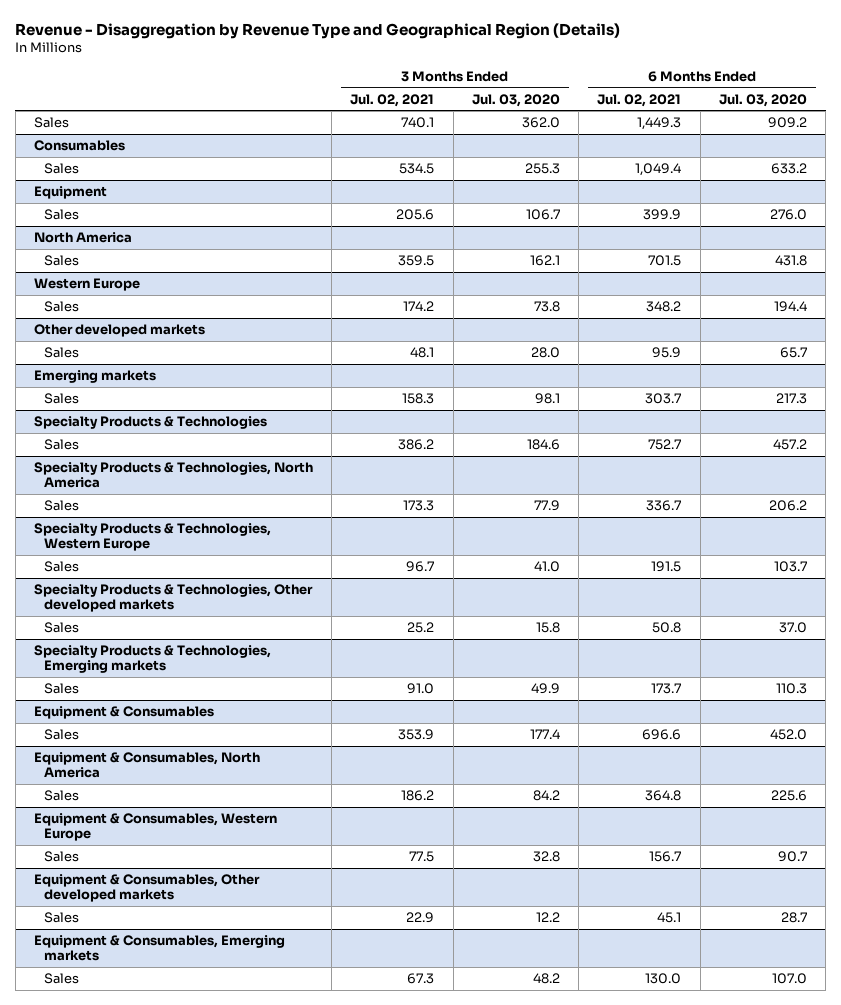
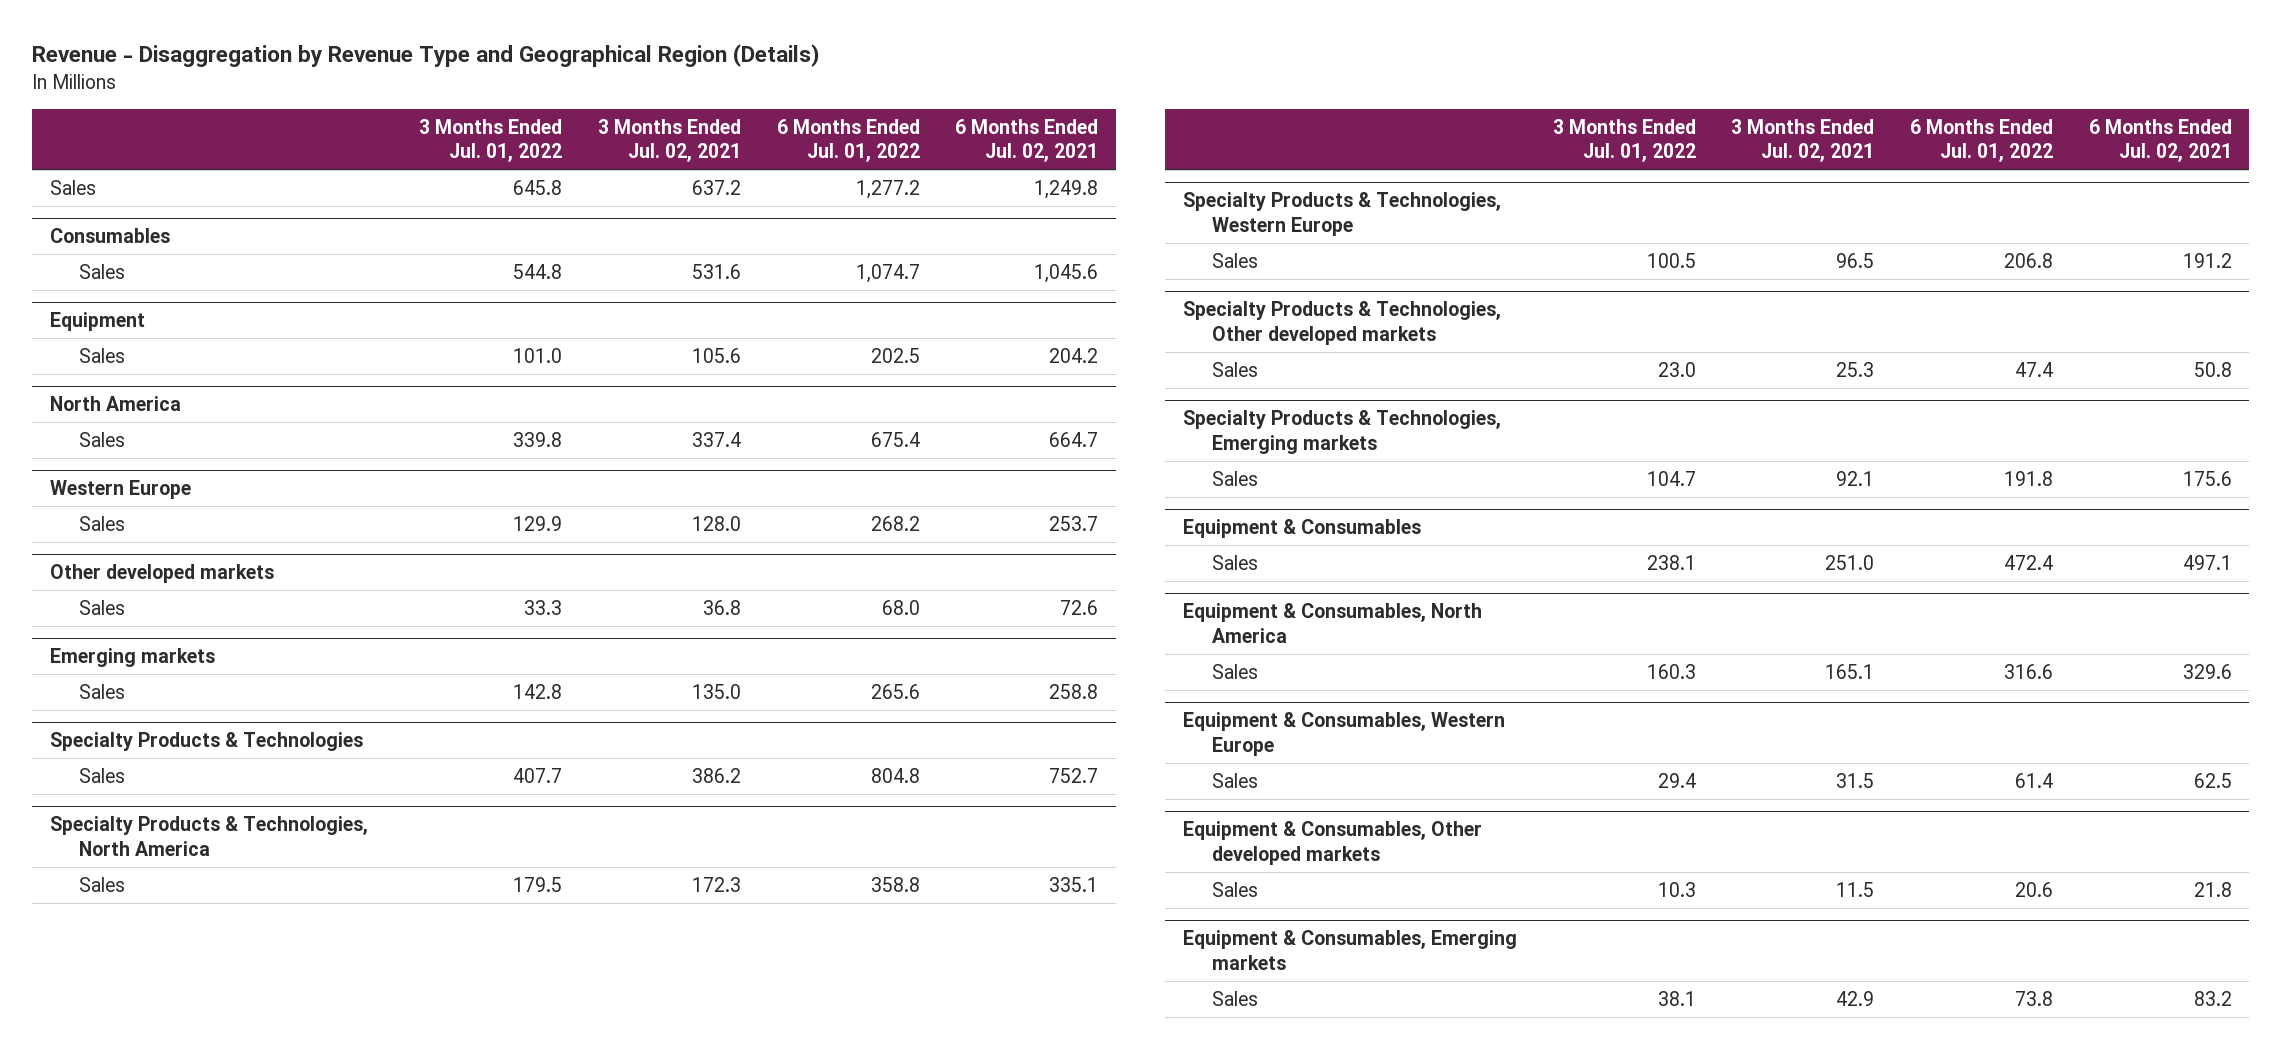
- | 3 Months Ended Jul. 02, 2021 | 3 Months Ended Jul. 03, 2020 | 6 Months Ended Jul. 02, 2021 | 6 Months Ended Jul. 03, 2020
+ | 3 Months Ended Jul. 01, 2022 | 3 Months Ended Jul. 02, 2021 | 6 Months Ended Jul. 01, 2022 | 6 Months Ended Jul. 02, 2021
- Sales | 740.1 | 362.0 | 1,449.3 | 909.2
+ Sales | 645.8 | 637.2 | 1,277.2 | 1,249.8
@ Consumables
- Sales | 534.5 | 255.3 | 1,049.4 | 633.2
+ Sales | 544.8 | 531.6 | 1,074.7 | 1,045.6
@ Equipment
- Sales | 205.6 | 106.7 | 399.9 | 276.0
+ Sales | 101.0 | 105.6 | 202.5 | 204.2
@ North America
- Sales | 359.5 | 162.1 | 701.5 | 431.8
+ Sales | 339.8 | 337.4 | 675.4 | 664.7
@ Western Europe
- Sales | 174.2 | 73.8 | 348.2 | 194.4
+ Sales | 129.9 | 128.0 | 268.2 | 253.7
@ Other developed markets
- Sales | 48.1 | 28.0 | 95.9 | 65.7
+ Sales | 33.3 | 36.8 | 68.0 | 72.6
@ Emerging markets
- Sales | 158.3 | 98.1 | 303.7 | 217.3
+ Sales | 142.8 | 135.0 | 265.6 | 258.8
@ Specialty Products & Technologies, North America
- Sales | 173.3 | 77.9 | 336.7 | 206.2
+ Sales | 179.5 | 172.3 | 358.8 | 335.1
@ Specialty Products & Technologies, Western Europe
- Sales | 96.7 | 41.0 | 191.5 | 103.7
+ Sales | 100.5 | 96.5 | 206.8 | 191.2
@ Specialty Products & Technologies, Other developed markets
- Sales | 25.2 | 15.8 | 50.8 | 37.0
+ Sales | 23.0 | 25.3 | 47.4 | 50.8
@ Specialty Products & Technologies, Emerging markets
- Sales | 91.0 | 49.9 | 173.7 | 110.3
+ Sales | 104.7 | 92.1 | 191.8 | 175.6
@ Equipment & Consumables
- Sales | 353.9 | 177.4 | 696.6 | 452.0
+ Sales | 238.1 | 251.0 | 472.4 | 497.1
@ Equipment & Consumables, North America
- Sales | 186.2 | 84.2 | 364.8 | 225.6
+ Sales | 160.3 | 165.1 | 316.6 | 329.6
@ Equipment & Consumables, Western Europe
- Sales | 77.5 | 32.8 | 156.7 | 90.7
+ Sales | 29.4 | 31.5 | 61.4 | 62.5
@ Equipment & Consumables, Other developed markets
- Sales | 22.9 | 12.2 | 45.1 | 28.7
+ Sales | 10.3 | 11.5 | 20.6 | 21.8
@ Equipment & Consumables, Emerging markets
- Sales | 67.3 | 48.2 | 130.0 | 107.0
+ Sales | 38.1 | 42.9 | 73.8 | 83.2

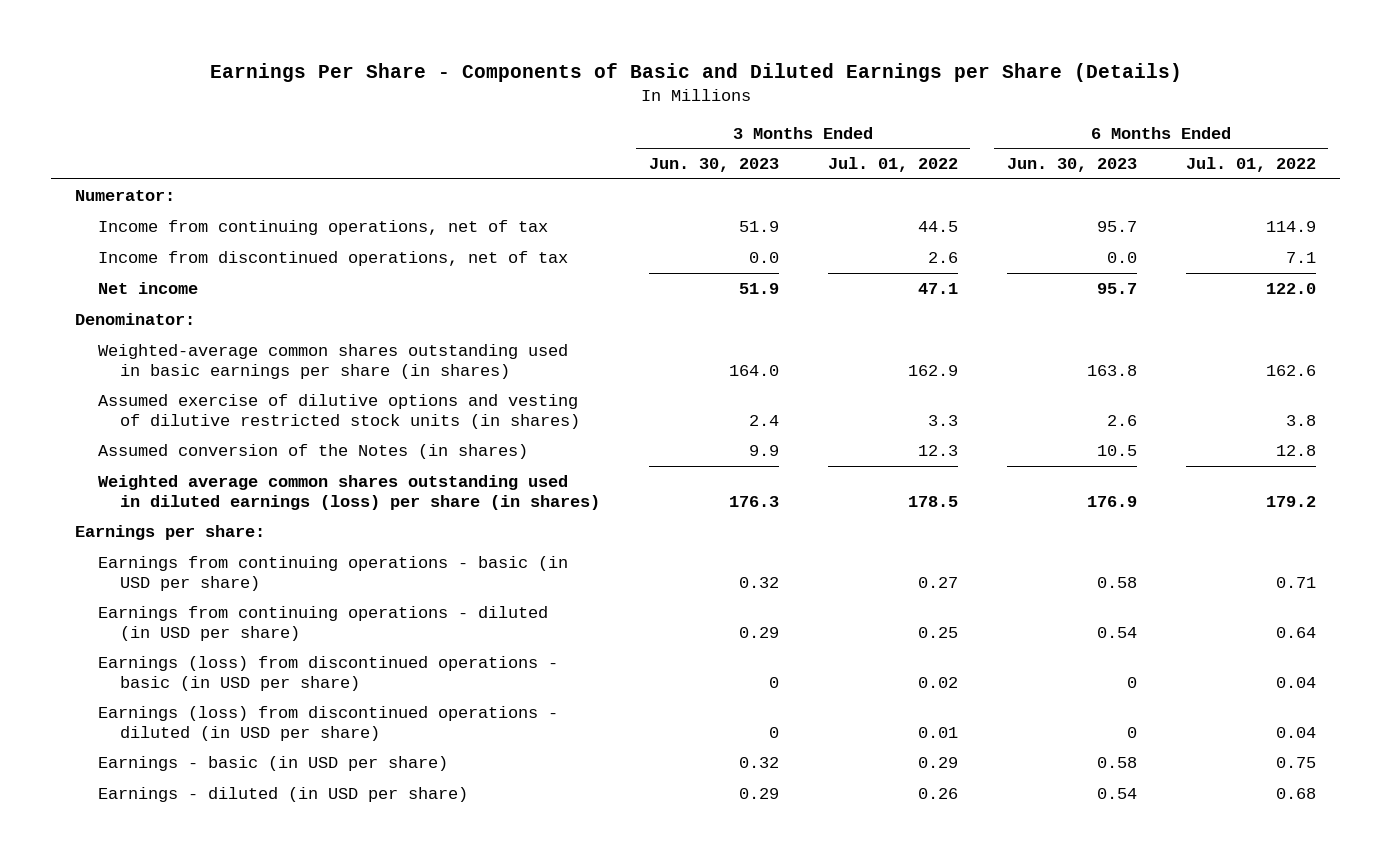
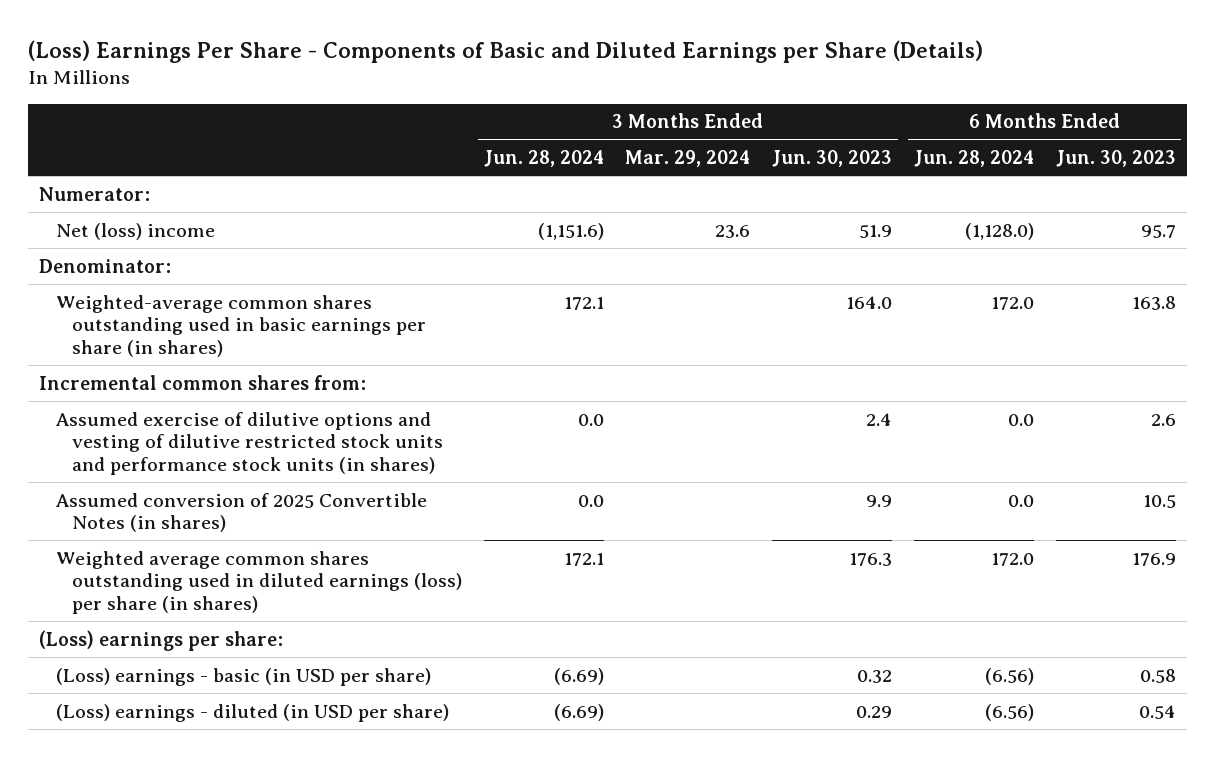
- Earnings Per Share - Components of Basic and Diluted Earnings per Share (Details)
+ (Loss) Earnings Per Share - Components of Basic and Diluted Earnings per Share (Details)
- | 3 Months Ended Jun. 30, 2023 | 3 Months Ended Jul. 01, 2022 | 6 Months Ended Jun. 30, 2023 | 6 Months Ended Jul. 01, 2022
+ | 3 Months Ended Jun. 28, 2024 | 3 Months Ended Mar. 29, 2024 | 3 Months Ended Jun. 30, 2023 | 6 Months Ended Jun. 28, 2024 | 6 Months Ended Jun. 30, 2023
- Income from continuing operations, net of tax | 51.9 | 44.5 | 95.7 | 114.9
- Income from discontinued operations, net of tax | 0.0 | 2.6 | 0.0 | 7.1
- Net income | 51.9 | 47.1 | 95.7 | 122.0
+ Net (loss) income | (1,151.6) | 23.6 | 51.9 | (1,128.0) | 95.7
- Assumed exercise of dilutive options and vesting of dilutive restricted stock units (in shares) | 2.4 | 3.3 | 2.6 | 3.8
- Assumed conversion of the Notes (in shares) | 9.9 | 12.3 | 10.5 | 12.8
+ Incremental common shares from:
+ Assumed exercise of dilutive options and vesting of dilutive restricted stock units and performance stock units (in shares) | 0.0 | | 2.4 | 0.0 | 2.6
+ Assumed conversion of 2025 Convertible Notes (in shares) | 0.0 | | 9.9 | 0.0 | 10.5
- Earnings per share:
- Earnings from continuing operations - basic (in USD per share) | 0.32 | 0.27 | 0.58 | 0.71
- Earnings from continuing operations - diluted (in USD per share) | 0.29 | 0.25 | 0.54 | 0.64
- Earnings (loss) from discontinued operations - basic (in USD per share) | 0 | 0.02 | 0 | 0.04
- Earnings (loss) from discontinued operations - diluted (in USD per share) | 0 | 0.01 | 0 | 0.04
- Earnings - basic (in USD per share) | 0.32 | 0.29 | 0.58 | 0.75
- Earnings - diluted (in USD per share) | 0.29 | 0.26 | 0.54 | 0.68
+ (Loss) earnings per share:
+ (Loss) earnings - basic (in USD per share) | (6.69) | | 0.32 | (6.56) | 0.58
+ (Loss) earnings - diluted (in USD per share) | (6.69) | | 0.29 | (6.56) | 0.54

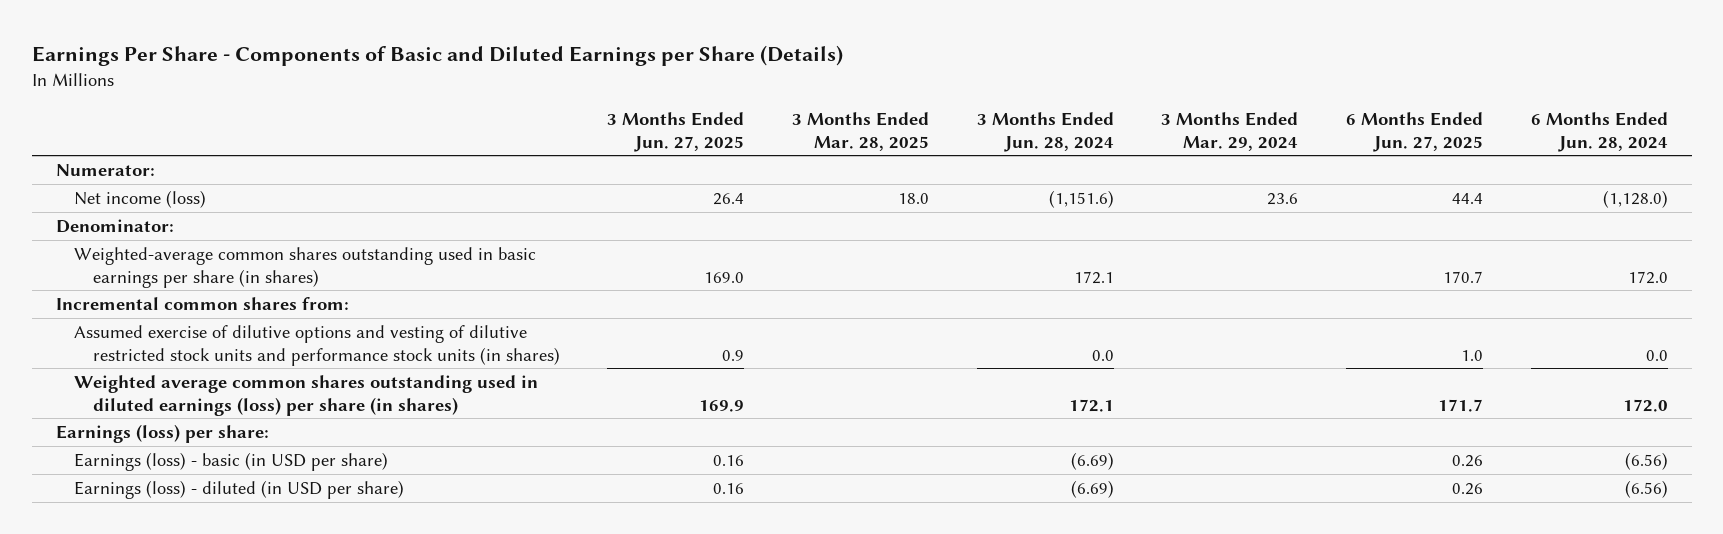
- (Loss) Earnings Per Share - Components of Basic and Diluted Earnings per Share (Details)
+ Earnings Per Share - Components of Basic and Diluted Earnings per Share (Details)
- | 3 Months Ended Jun. 28, 2024 | 3 Months Ended Mar. 29, 2024 | 3 Months Ended Jun. 30, 2023 | 6 Months Ended Jun. 28, 2024 | 6 Months Ended Jun. 30, 2023
+ | 3 Months Ended Jun. 27, 2025 | 3 Months Ended Mar. 28, 2025 | 3 Months Ended Jun. 28, 2024 | 3 Months Ended Mar. 29, 2024 | 6 Months Ended Jun. 27, 2025 | 6 Months Ended Jun. 28, 2024
- Net (loss) income | (1,151.6) | 23.6 | 51.9 | (1,128.0) | 95.7
+ Net income (loss) | 26.4 | 18.0 | (1,151.6) | 23.6 | 44.4 | (1,128.0)
- Assumed conversion of 2025 Convertible Notes (in shares) | 0.0 | | 9.9 | 0.0 | 10.5
- (Loss) earnings per share:
- (Loss) earnings - basic (in USD per share) | (6.69) | | 0.32 | (6.56) | 0.58
- (Loss) earnings - diluted (in USD per share) | (6.69) | | 0.29 | (6.56) | 0.54
+ Earnings (loss) per share:
+ Earnings (loss) - basic (in USD per share) | 0.16 | | (6.69) | | 0.26 | (6.56)
+ Earnings (loss) - diluted (in USD per share) | 0.16 | | (6.69) | | 0.26 | (6.56)

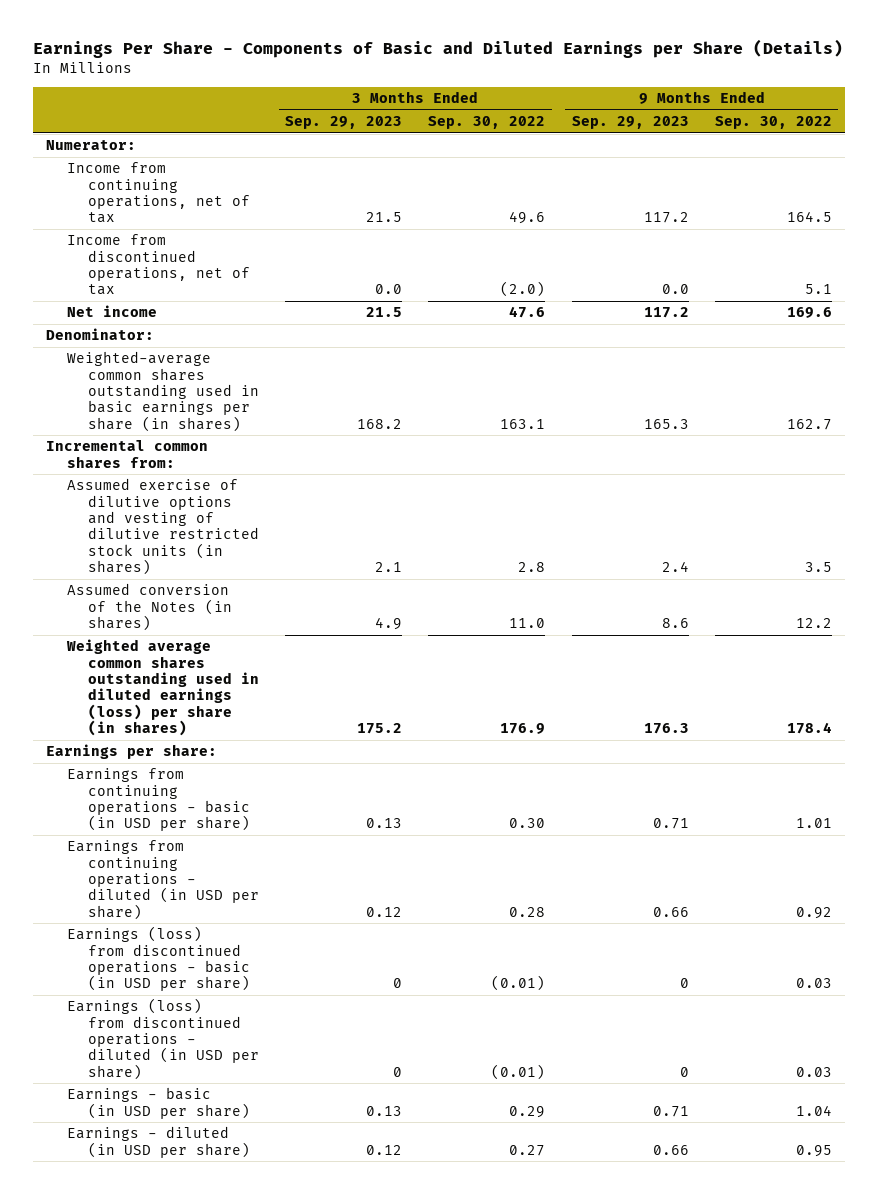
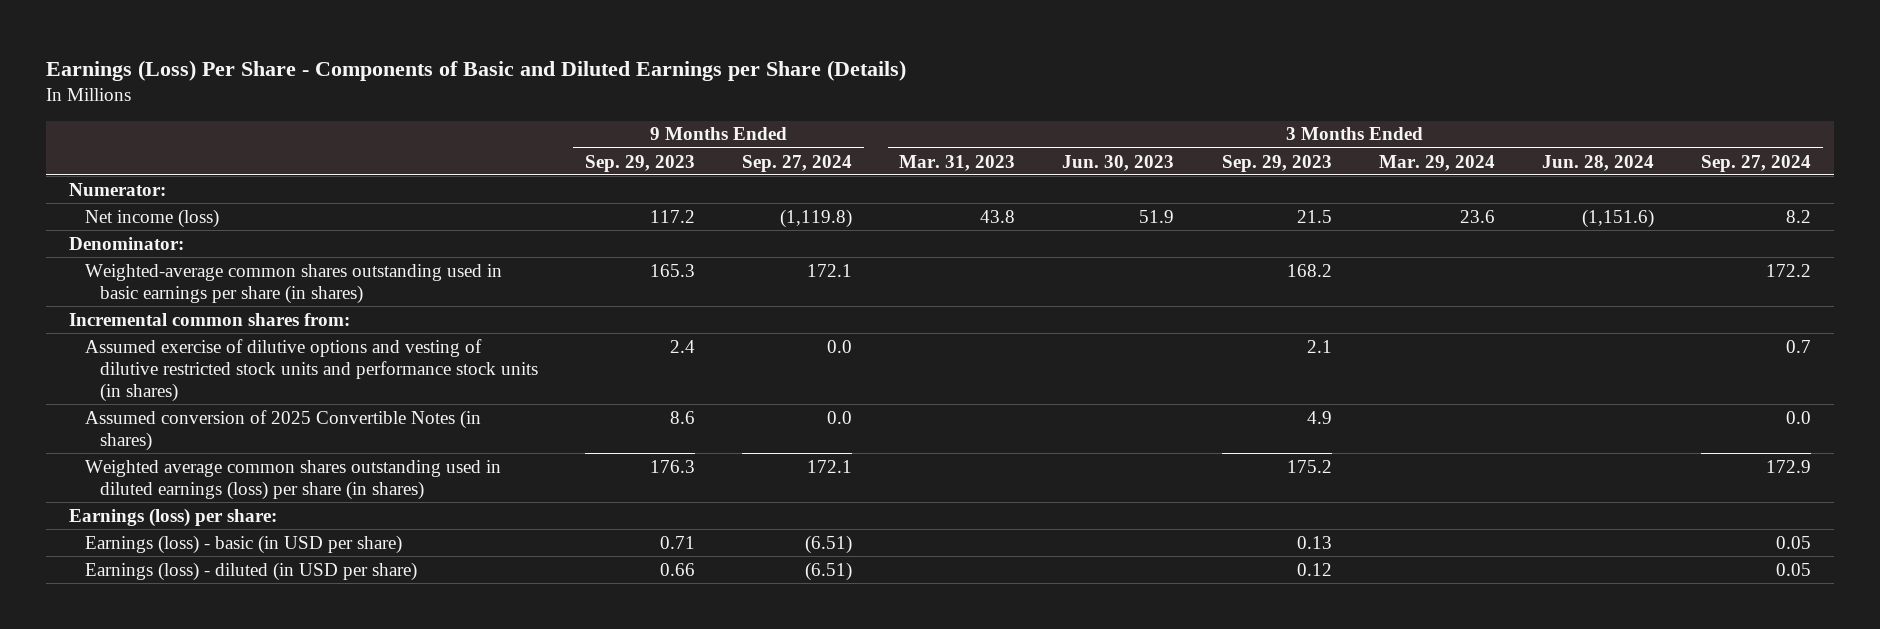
- Earnings Per Share - Components of Basic and Diluted Earnings per Share (Details)
+ Earnings (Loss) Per Share - Components of Basic and Diluted Earnings per Share (Details)
- | 3 Months Ended Sep. 29, 2023 | 3 Months Ended Sep. 30, 2022 | 9 Months Ended Sep. 29, 2023 | 9 Months Ended Sep. 30, 2022
+ | 9 Months Ended Sep. 29, 2023 | 9 Months Ended Sep. 27, 2024 | 3 Months Ended Mar. 31, 2023 | 3 Months Ended Jun. 30, 2023 | 3 Months Ended Sep. 29, 2023 | 3 Months Ended Mar. 29, 2024 | 3 Months Ended Jun. 28, 2024 | 3 Months Ended Sep. 27, 2024
- Income from continuing operations, net of tax | 21.5 | 49.6 | 117.2 | 164.5
- Income from discontinued operations, net of tax | 0.0 | (2.0) | 0.0 | 5.1
- Net income | 21.5 | 47.6 | 117.2 | 169.6
+ Net income (loss) | 117.2 | (1,119.8) | 43.8 | 51.9 | 21.5 | 23.6 | (1,151.6) | 8.2
- Assumed exercise of dilutive options and vesting of dilutive restricted stock units (in shares) | 2.1 | 2.8 | 2.4 | 3.5
- Assumed conversion of the Notes (in shares) | 4.9 | 11.0 | 8.6 | 12.2
+ Assumed exercise of dilutive options and vesting of dilutive restricted stock units and performance stock units (in shares) | 2.4 | 0.0 | | | 2.1 | | | 0.7
+ Assumed conversion of 2025 Convertible Notes (in shares) | 8.6 | 0.0 | | | 4.9 | | | 0.0
- Earnings per share:
- Earnings from continuing operations - basic (in USD per share) | 0.13 | 0.30 | 0.71 | 1.01
- Earnings from continuing operations - diluted (in USD per share) | 0.12 | 0.28 | 0.66 | 0.92
- Earnings (loss) from discontinued operations - basic (in USD per share) | 0 | (0.01) | 0 | 0.03
- Earnings (loss) from discontinued operations - diluted (in USD per share) | 0 | (0.01) | 0 | 0.03
- Earnings - basic (in USD per share) | 0.13 | 0.29 | 0.71 | 1.04
- Earnings - diluted (in USD per share) | 0.12 | 0.27 | 0.66 | 0.95
+ Earnings (loss) per share:
+ Earnings (loss) - basic (in USD per share) | 0.71 | (6.51) | | | 0.13 | | | 0.05
+ Earnings (loss) - diluted (in USD per share) | 0.66 | (6.51) | | | 0.12 | | | 0.05

